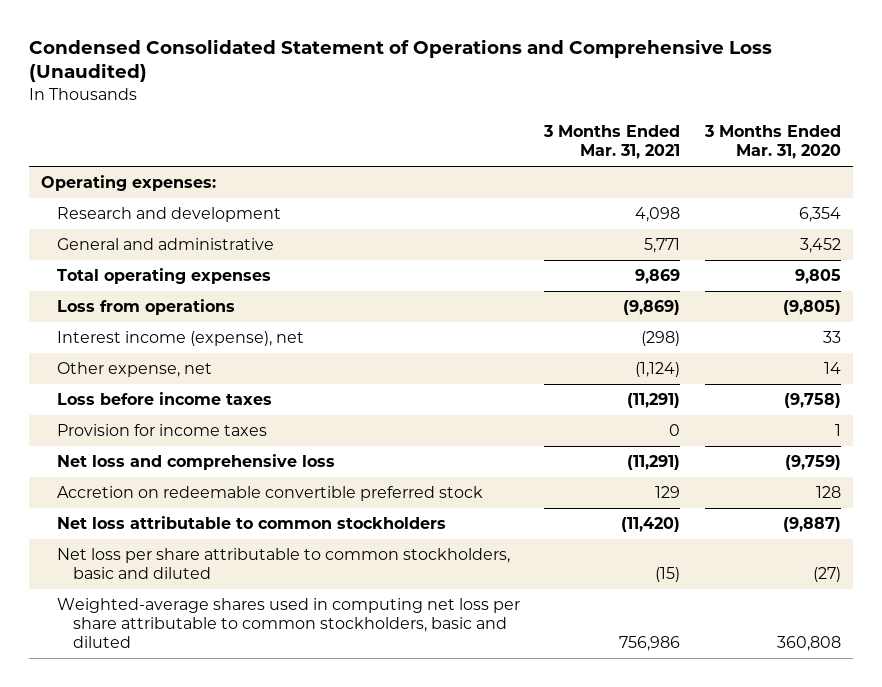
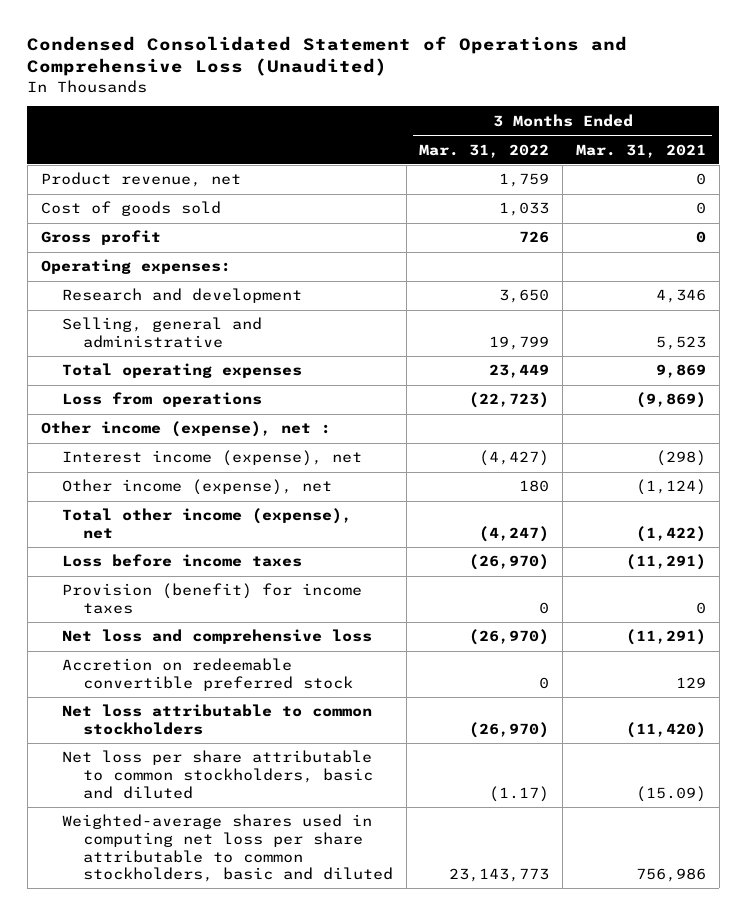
- | 3 Months Ended Mar. 31, 2021 | 3 Months Ended Mar. 31, 2020
+ | 3 Months Ended Mar. 31, 2022 | 3 Months Ended Mar. 31, 2021
+ Product revenue, net | 1,759 | 0
+ Cost of goods sold | 1,033 | 0
+ Gross profit | 726 | 0
- Research and development | 4,098 | 6,354
- General and administrative | 5,771 | 3,452
+ Research and development | 3,650 | 4,346
+ Selling, general and administrative | 19,799 | 5,523
+ Other income (expense), net :
- Other expense, net | (1,124) | 14
+ Other income (expense), net | 180 | (1,124)
+ Total other income (expense), net | (4,247) | (1,422)
- Provision for income taxes | 0 | 1
+ Provision (benefit) for income taxes | 0 | 0
- Net loss per share attributable to common stockholders, basic and diluted | (15) | (27)
+ Net loss per share attributable to common stockholders, basic and diluted | (1.17) | (15.09)

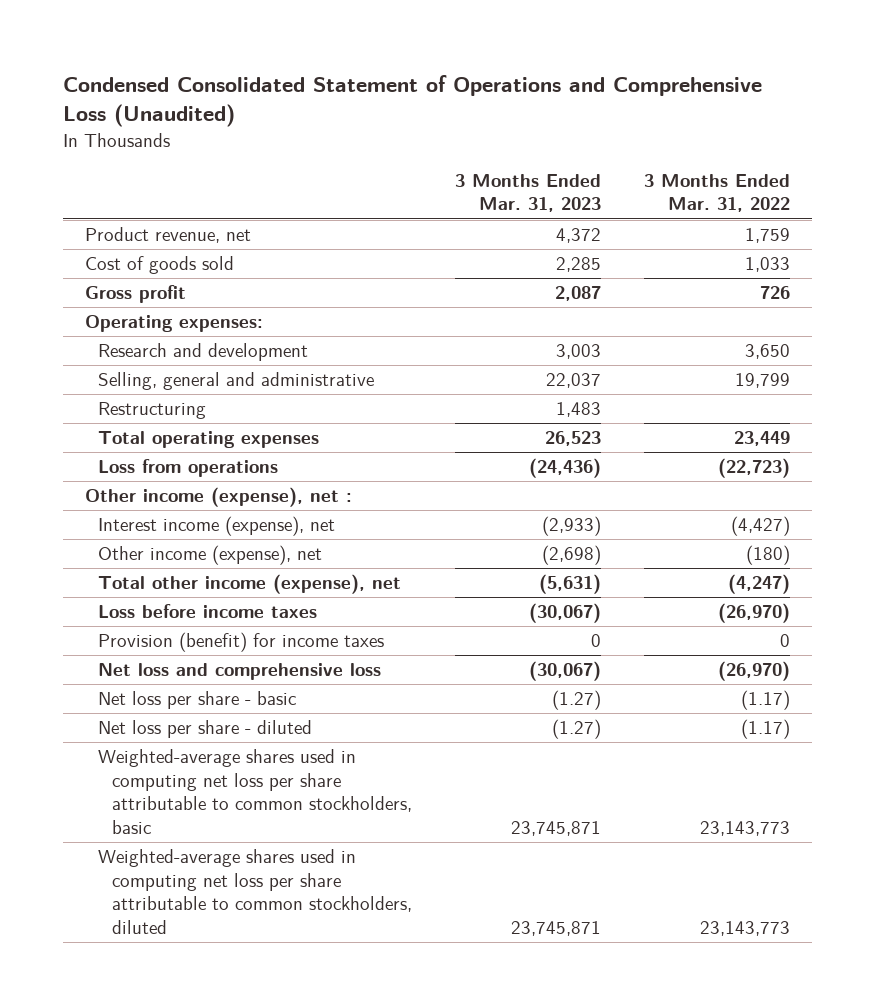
- | 3 Months Ended Mar. 31, 2022 | 3 Months Ended Mar. 31, 2021
+ | 3 Months Ended Mar. 31, 2023 | 3 Months Ended Mar. 31, 2022
+ Restructuring | 1,483 |
- Other income (expense), net | 180 | (1,124)
+ Other income (expense), net | (2,698) | (180)
- Accretion on redeemable convertible preferred stock | 0 | 129
- Net loss attributable to common stockholders | (26,970) | (11,420)
- Net loss per share attributable to common stockholders, basic and diluted | (1.17) | (15.09)
- Weighted-average shares used in computing net loss per share attributable to common stockholders, basic and diluted | 23,143,773 | 756,986
+ Net loss per share - basic | (1.27) | (1.17)
+ Net loss per share - diluted | (1.27) | (1.17)
+ Weighted-average shares used in computing net loss per share attributable to common stockholders, basic | 23,745,871 | 23,143,773
+ Weighted-average shares used in computing net loss per share attributable to common stockholders, diluted | 23,745,871 | 23,143,773

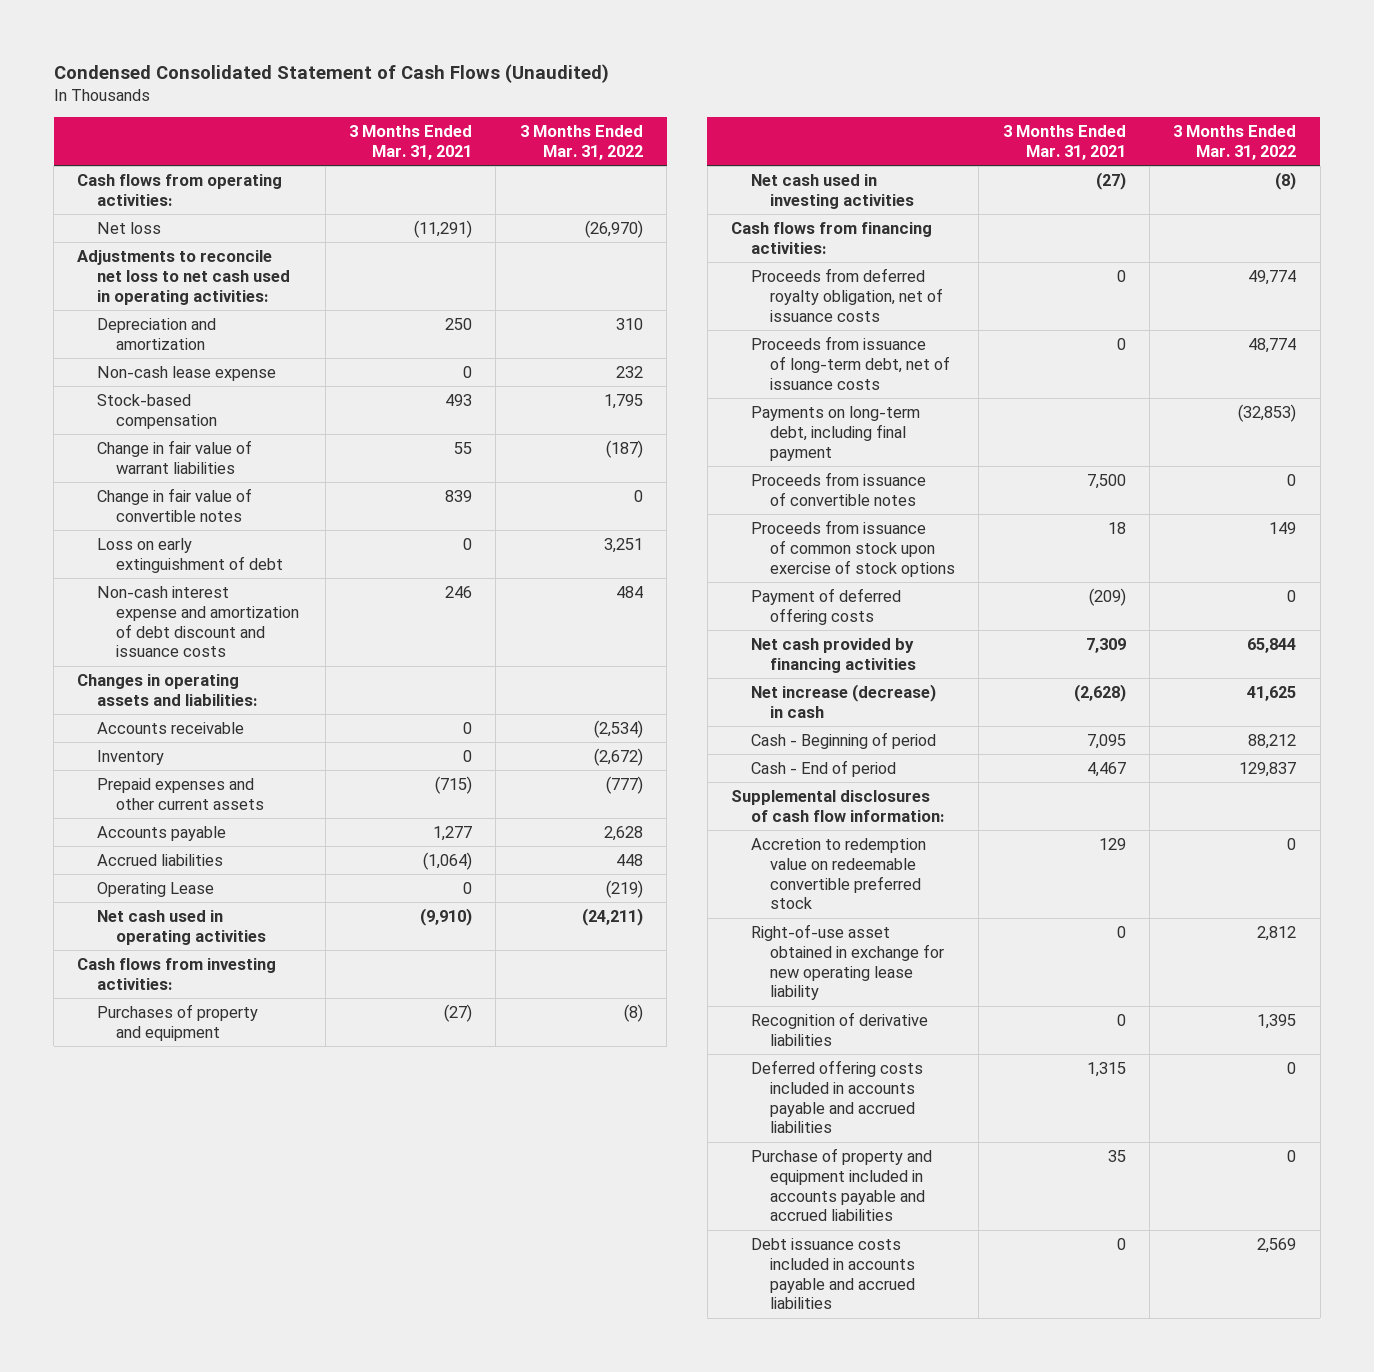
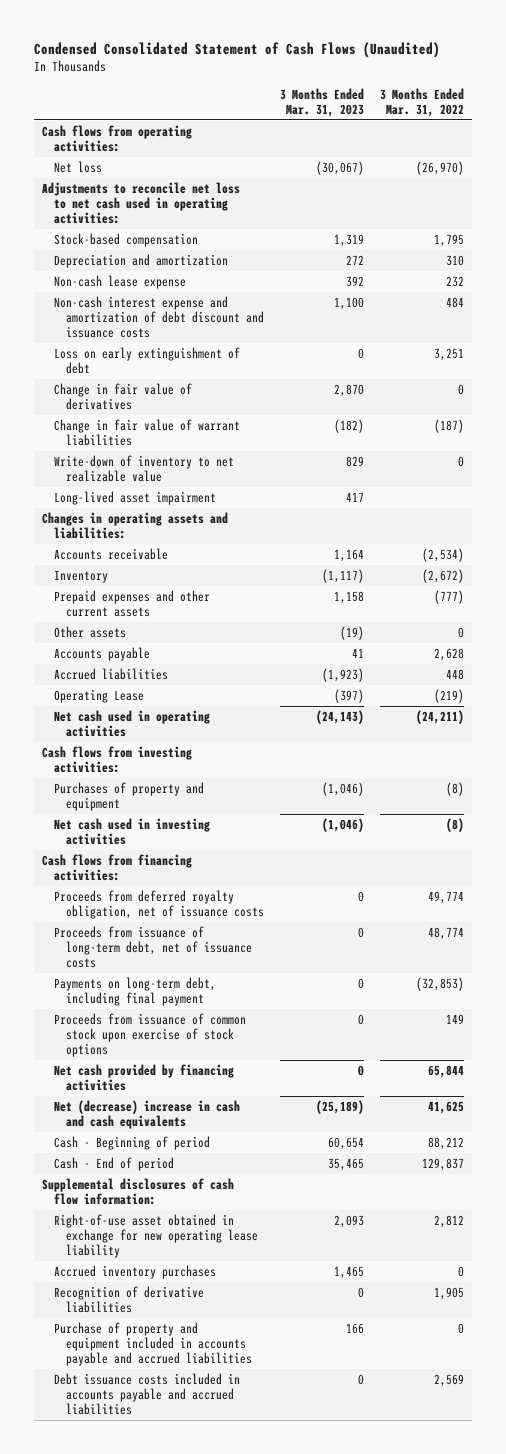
- | 3 Months Ended Mar. 31, 2021 | 3 Months Ended Mar. 31, 2022
+ | 3 Months Ended Mar. 31, 2023 | 3 Months Ended Mar. 31, 2022
moved up: Stock-based compensation | 1,319 | 1,795
- Change in fair value of convertible notes | 839 | 0
moved down: Loss on early extinguishment of debt | 0 | 3,251
+ Change in fair value of derivatives | 2,870 | 0
moved down: Change in fair value of warrant liabilities | (182) | (187)
+ Write-down of inventory to net realizable value | 829 | 0
+ Long-lived asset impairment | 417 |
+ Other assets | (19) | 0
- Proceeds from issuance of convertible notes | 7,500 | 0
- Payment of deferred offering costs | (209) | 0
- Net increase (decrease) in cash | (2,628) | 41,625
+ Net (decrease) increase in cash and cash equivalents | (25,189) | 41,625
- Accretion to redemption value on redeemable convertible preferred stock | 129 | 0
- Recognition of derivative liabilities | 0 | 1,395
- Deferred offering costs included in accounts payable and accrued liabilities | 1,315 | 0
+ Accrued inventory purchases | 1,465 | 0
+ Recognition of derivative liabilities | 0 | 1,905

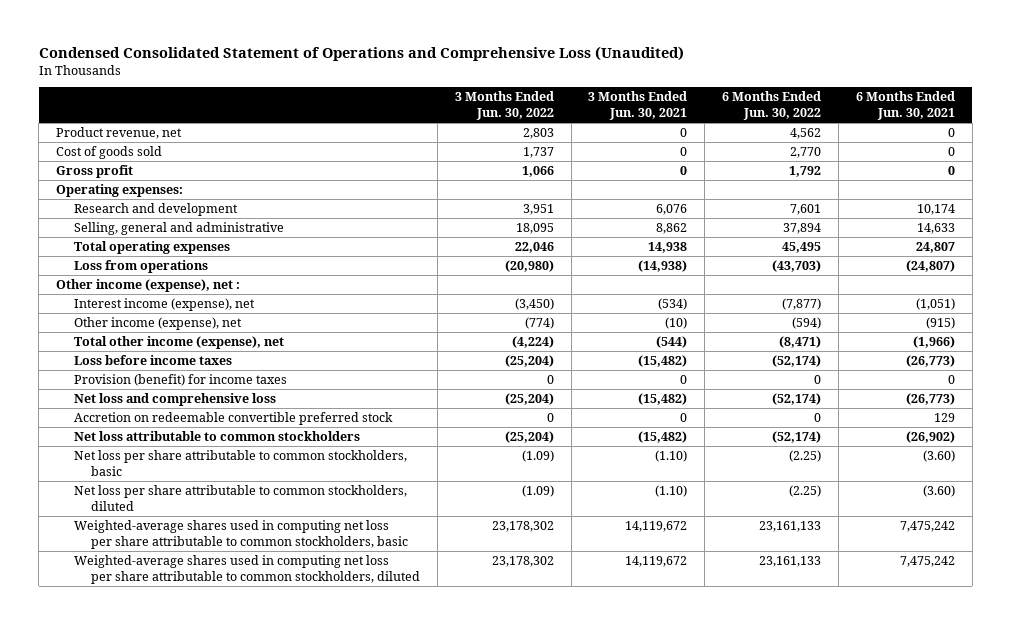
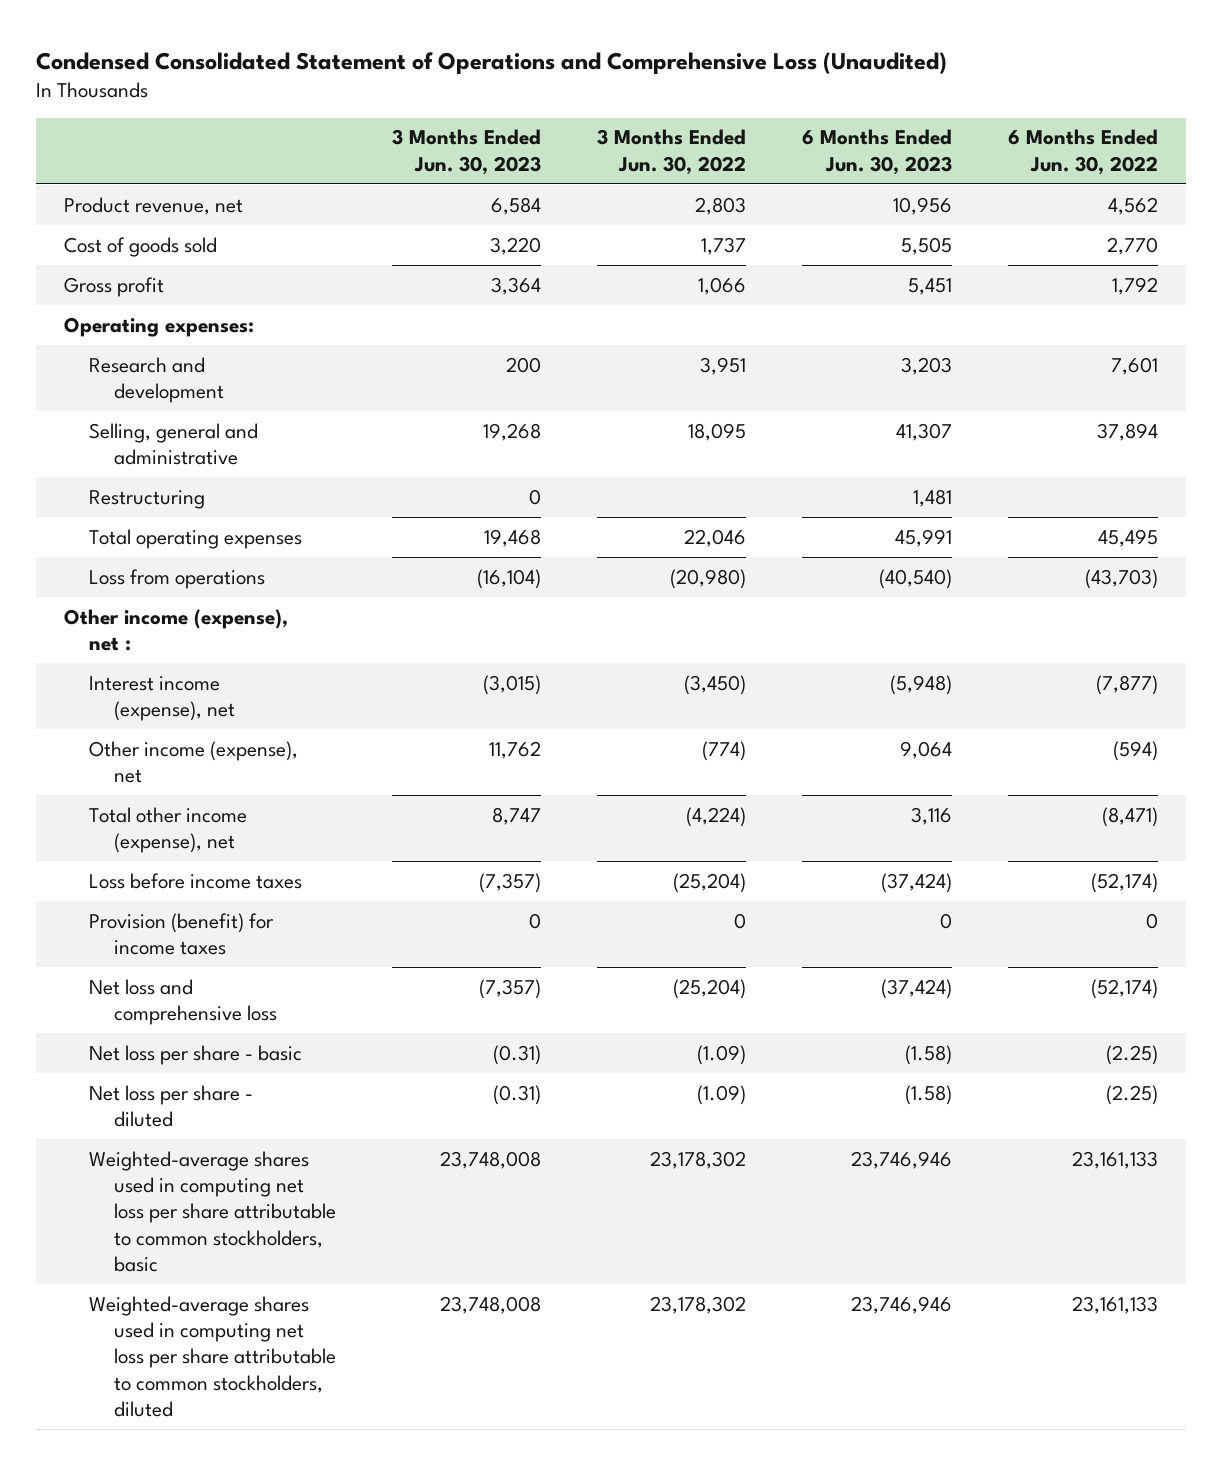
- | 3 Months Ended Jun. 30, 2022 | 3 Months Ended Jun. 30, 2021 | 6 Months Ended Jun. 30, 2022 | 6 Months Ended Jun. 30, 2021
+ | 3 Months Ended Jun. 30, 2023 | 3 Months Ended Jun. 30, 2022 | 6 Months Ended Jun. 30, 2023 | 6 Months Ended Jun. 30, 2022
+ Restructuring | 0 | | 1,481 |
- Accretion on redeemable convertible preferred stock | 0 | 0 | 0 | 129
- Net loss attributable to common stockholders | (25,204) | (15,482) | (52,174) | (26,902)
- Net loss per share attributable to common stockholders, basic | (1.09) | (1.10) | (2.25) | (3.60)
- Net loss per share attributable to common stockholders, diluted | (1.09) | (1.10) | (2.25) | (3.60)
+ Net loss per share - basic | (0.31) | (1.09) | (1.58) | (2.25)
+ Net loss per share - diluted | (0.31) | (1.09) | (1.58) | (2.25)

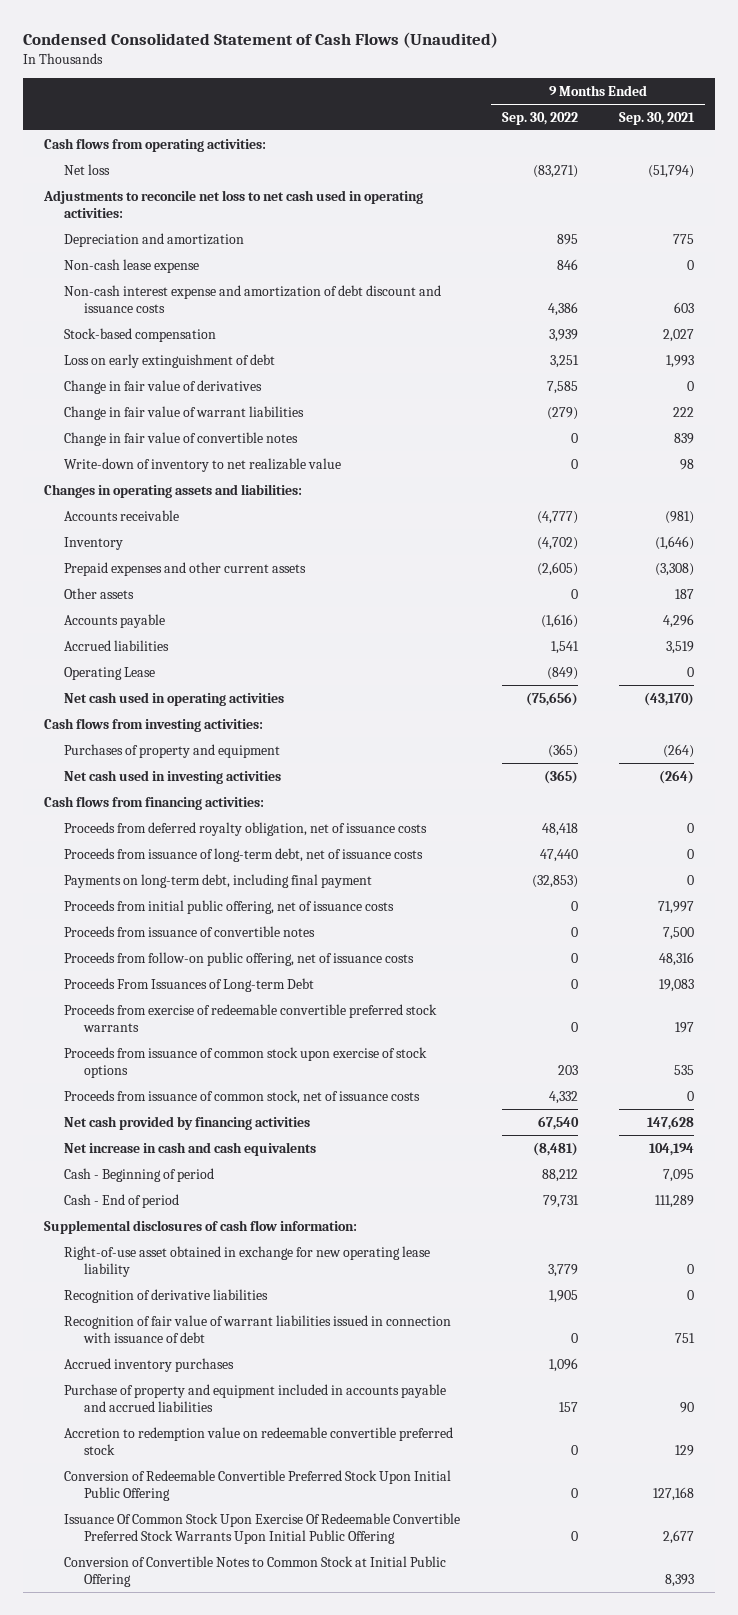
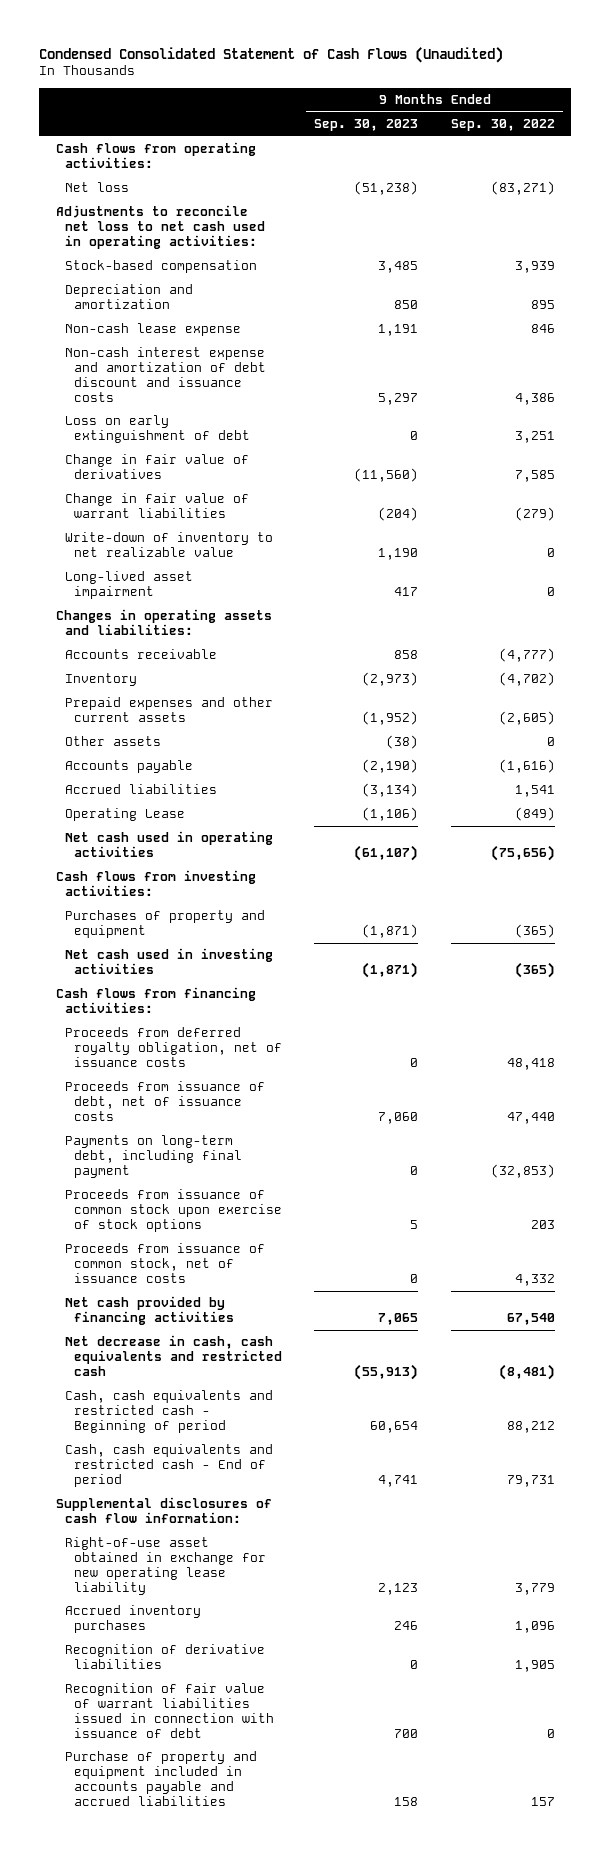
- | 9 Months Ended Sep. 30, 2022 | 9 Months Ended Sep. 30, 2021
+ | 9 Months Ended Sep. 30, 2023 | 9 Months Ended Sep. 30, 2022
moved up: Stock-based compensation | 3,485 | 3,939
- Change in fair value of convertible notes | 0 | 839
+ Long-lived asset impairment | 417 | 0
- Proceeds from issuance of long-term debt, net of issuance costs | 47,440 | 0
+ Proceeds from issuance of debt, net of issuance costs | 7,060 | 47,440
- Proceeds from initial public offering, net of issuance costs | 0 | 71,997
- Proceeds from issuance of convertible notes | 0 | 7,500
- Proceeds from follow-on public offering, net of issuance costs | 0 | 48,316
- Proceeds From Issuances of Long-term Debt | 0 | 19,083
- Proceeds from exercise of redeemable convertible preferred stock warrants | 0 | 197
- Net increase in cash and cash equivalents | (8,481) | 104,194
- Cash - Beginning of period | 88,212 | 7,095
- Cash - End of period | 79,731 | 111,289
+ Net decrease in cash, cash equivalents and restricted cash | (55,913) | (8,481)
+ Cash, cash equivalents and restricted cash - Beginning of period | 60,654 | 88,212
+ Cash, cash equivalents and restricted cash - End of period | 4,741 | 79,731
moved up: Accrued inventory purchases | 246 | 1,096
- Accretion to redemption value on redeemable convertible preferred stock | 0 | 129
- Conversion of Redeemable Convertible Preferred Stock Upon Initial Public Offering | 0 | 127,168
- Issuance Of Common Stock Upon Exercise Of Redeemable Convertible Preferred Stock Warrants Upon Initial Public Offering | 0 | 2,677
- Conversion of Convertible Notes to Common Stock at Initial Public Offering | | 8,393

